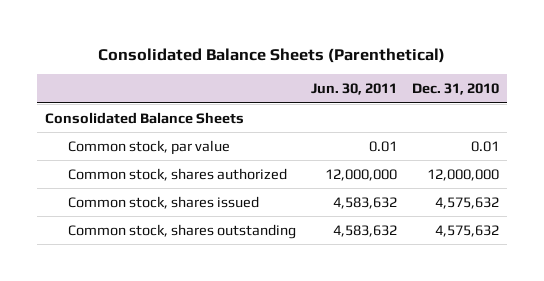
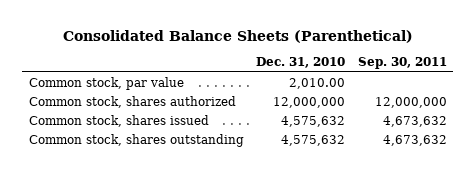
- | Jun. 30, 2011 | Dec. 31, 2010
+ | Dec. 31, 2010 | Sep. 30, 2011
- Consolidated Balance Sheets
- Common stock, par value | 0.01 | 0.01
+ Common stock, par value | 2,010.00 |

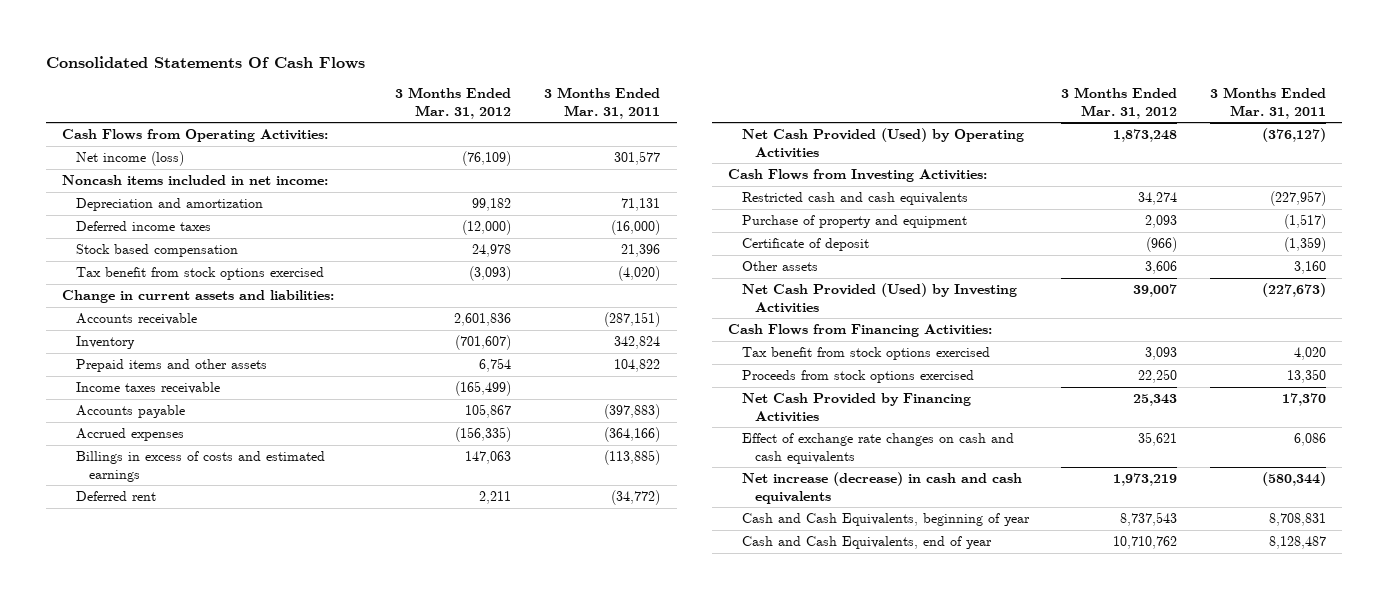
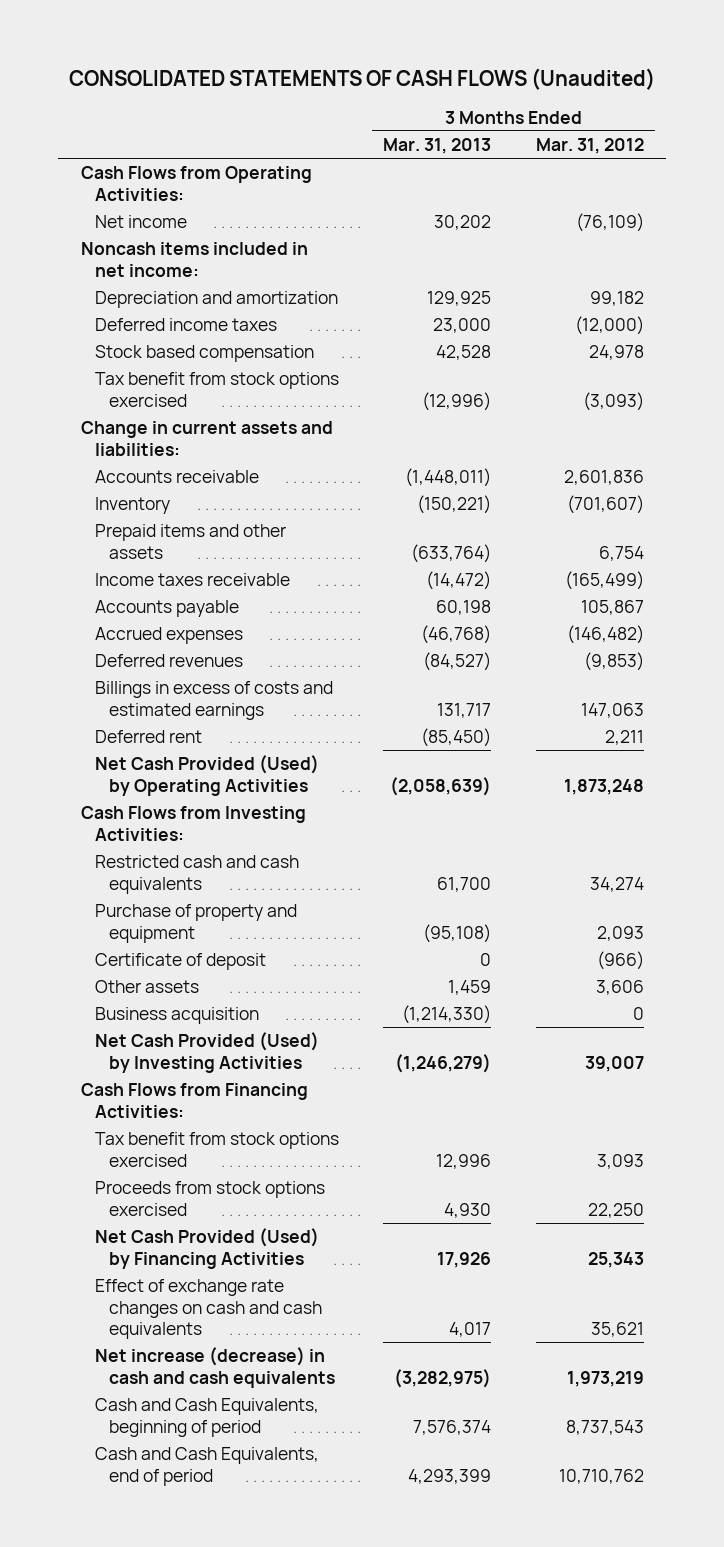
- Consolidated Statements Of Cash Flows
+ CONSOLIDATED STATEMENTS OF CASH FLOWS (Unaudited)
- | 3 Months Ended Mar. 31, 2012 | 3 Months Ended Mar. 31, 2011
+ | 3 Months Ended Mar. 31, 2013 | 3 Months Ended Mar. 31, 2012
- Net income (loss) | (76,109) | 301,577
+ Net income | 30,202 | (76,109)
- Accrued expenses | (156,335) | (364,166)
+ Accrued expenses | (46,768) | (146,482)
+ Deferred revenues | (84,527) | (9,853)
+ Business acquisition | (1,214,330) | 0
- Net Cash Provided by Financing Activities | 25,343 | 17,370
+ Net Cash Provided (Used) by Financing Activities | 17,926 | 25,343
- Cash and Cash Equivalents, beginning of year | 8,737,543 | 8,708,831
- Cash and Cash Equivalents, end of year | 10,710,762 | 8,128,487
+ Cash and Cash Equivalents, beginning of period | 7,576,374 | 8,737,543
+ Cash and Cash Equivalents, end of period | 4,293,399 | 10,710,762

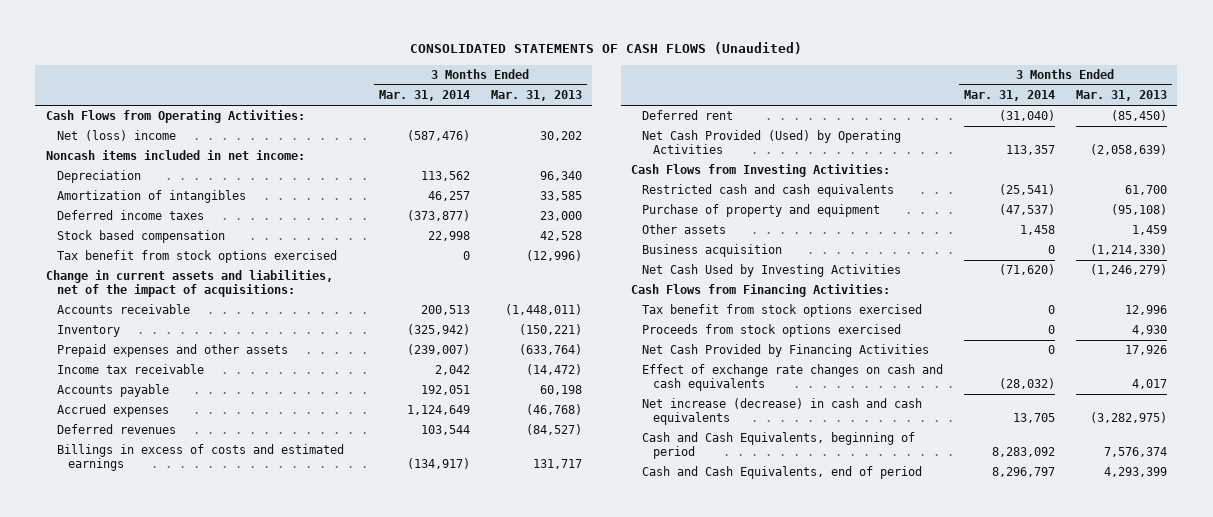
- | 3 Months Ended Mar. 31, 2013 | 3 Months Ended Mar. 31, 2012
+ | 3 Months Ended Mar. 31, 2014 | 3 Months Ended Mar. 31, 2013
- Net income | 30,202 | (76,109)
+ Net (loss) income | (587,476) | 30,202
- Depreciation and amortization | 129,925 | 99,182
+ Depreciation | 113,562 | 96,340
+ Amortization of intangibles | 46,257 | 33,585
- Change in current assets and liabilities:
+ Change in current assets and liabilities, net of the impact of acquisitions:
- Prepaid items and other assets | (633,764) | 6,754
- Income taxes receivable | (14,472) | (165,499)
+ Prepaid expenses and other assets | (239,007) | (633,764)
+ Income tax receivable | 2,042 | (14,472)
- Certificate of deposit | 0 | (966)
- Net Cash Provided (Used) by Investing Activities | (1,246,279) | 39,007
+ Net Cash Used by Investing Activities | (71,620) | (1,246,279)
- Net Cash Provided (Used) by Financing Activities | 17,926 | 25,343
+ Net Cash Provided by Financing Activities | 0 | 17,926

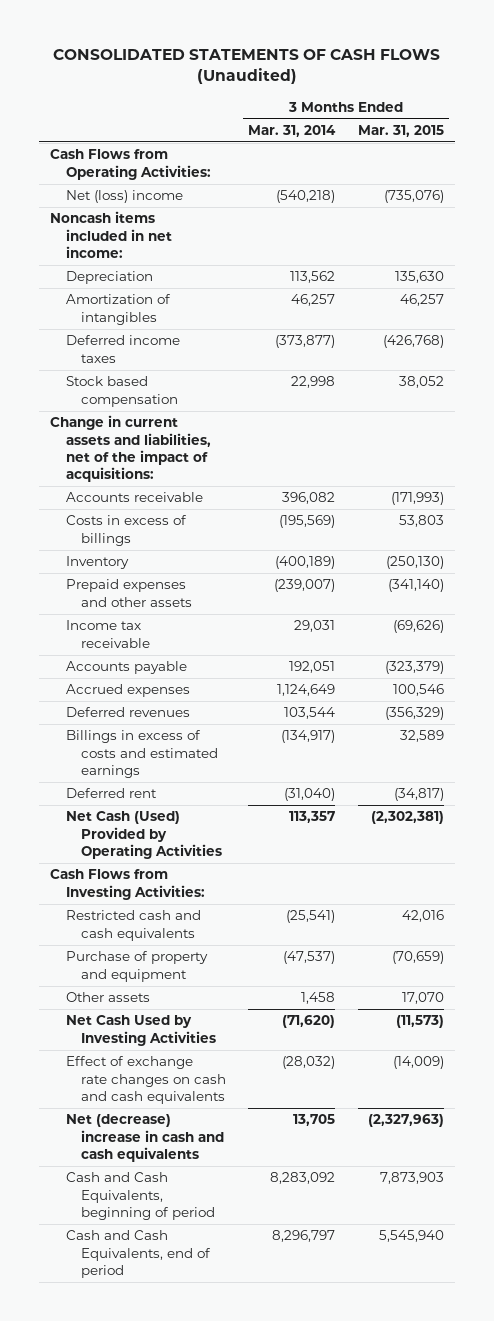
- | 3 Months Ended Mar. 31, 2014 | 3 Months Ended Mar. 31, 2013
+ | 3 Months Ended Mar. 31, 2014 | 3 Months Ended Mar. 31, 2015
- Net (loss) income | (587,476) | 30,202
+ Net (loss) income | (540,218) | (735,076)
- Tax benefit from stock options exercised | 0 | (12,996)
- Accounts receivable | 200,513 | (1,448,011)
- Inventory | (325,942) | (150,221)
+ Accounts receivable | 396,082 | (171,993)
+ Costs in excess of billings | (195,569) | 53,803
+ Inventory | (400,189) | (250,130)
- Income tax receivable | 2,042 | (14,472)
+ Income tax receivable | 29,031 | (69,626)
- Net Cash Provided (Used) by Operating Activities | 113,357 | (2,058,639)
+ Net Cash (Used) Provided by Operating Activities | 113,357 | (2,302,381)
- Business acquisition | 0 | (1,214,330)
- Cash Flows from Financing Activities:
- Tax benefit from stock options exercised | 0 | 12,996
- Proceeds from stock options exercised | 0 | 4,930
- Net Cash Provided by Financing Activities | 0 | 17,926
- Net increase (decrease) in cash and cash equivalents | 13,705 | (3,282,975)
+ Net (decrease) increase in cash and cash equivalents | 13,705 | (2,327,963)

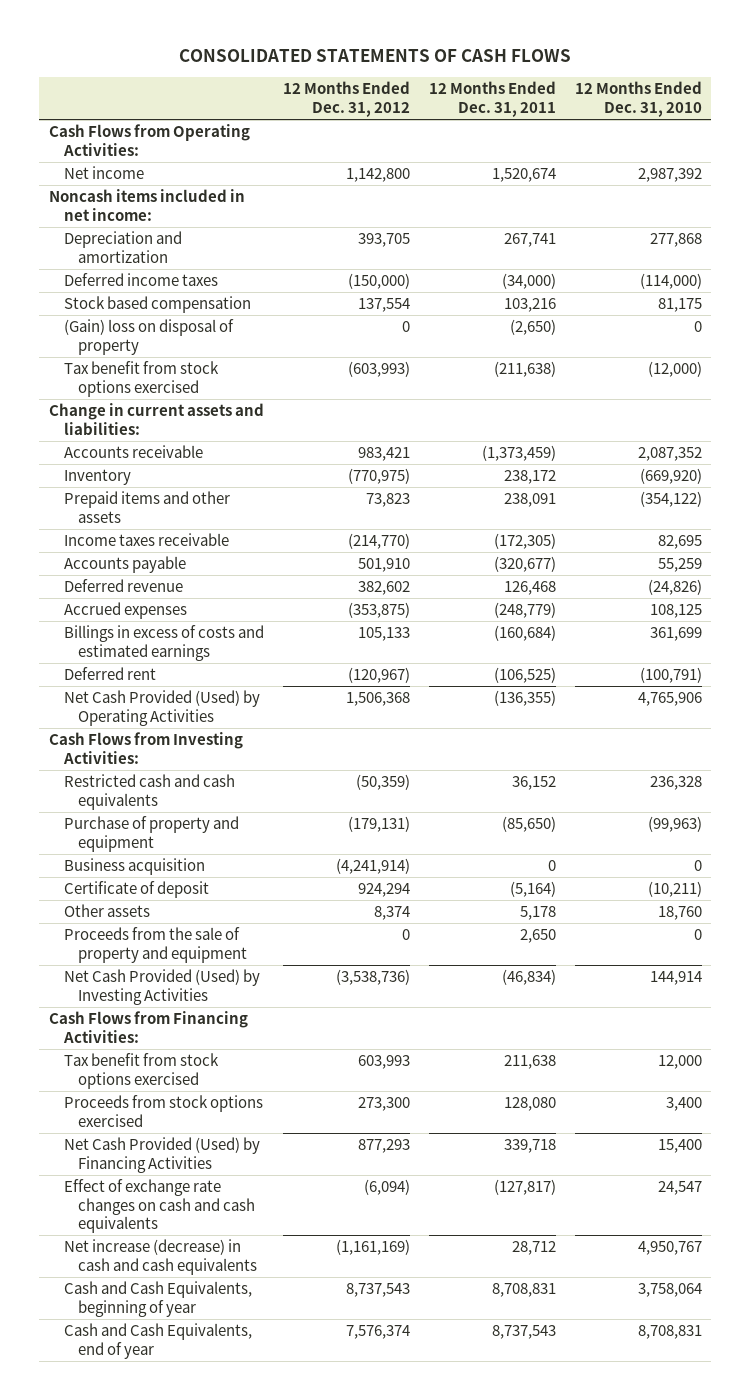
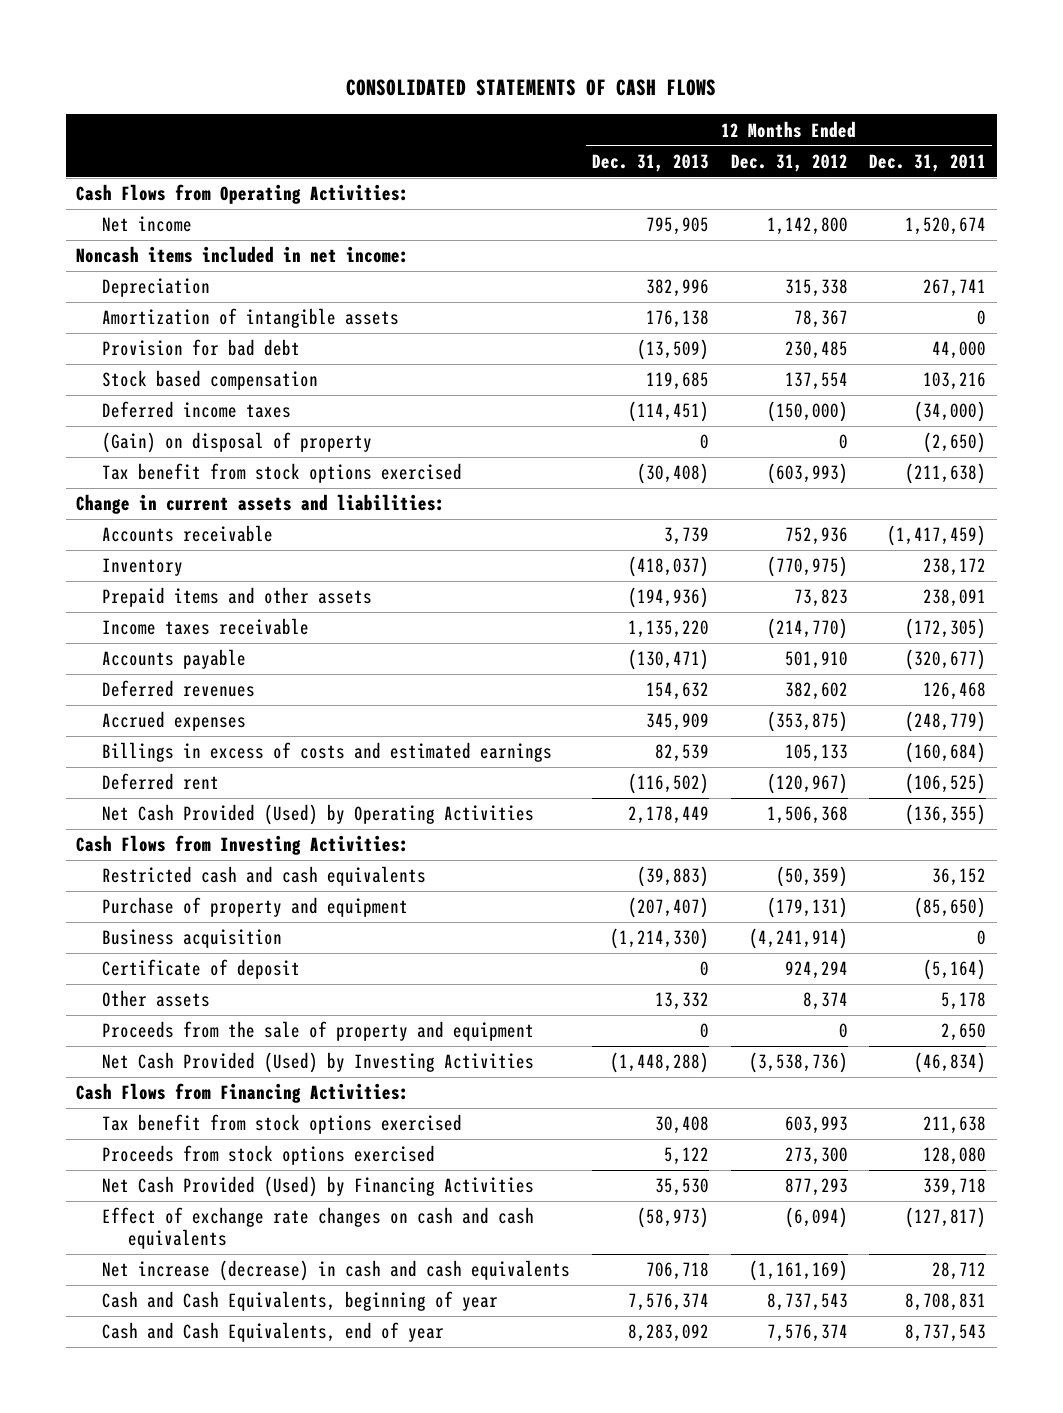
- | 12 Months Ended Dec. 31, 2012 | 12 Months Ended Dec. 31, 2011 | 12 Months Ended Dec. 31, 2010
+ | 12 Months Ended Dec. 31, 2013 | 12 Months Ended Dec. 31, 2012 | 12 Months Ended Dec. 31, 2011
- Depreciation and amortization | 393,705 | 267,741 | 277,868
+ Depreciation | 382,996 | 315,338 | 267,741
+ Amortization of intangible assets | 176,138 | 78,367 | 0
+ Provision for bad debt | (13,509) | 230,485 | 44,000
- (Gain) loss on disposal of property | 0 | (2,650) | 0
moved down: Deferred income taxes | (114,451) | (150,000) | (34,000)
+ (Gain) on disposal of property | 0 | 0 | (2,650)
- Accounts receivable | 983,421 | (1,373,459) | 2,087,352
+ Accounts receivable | 3,739 | 752,936 | (1,417,459)
- Deferred revenue | 382,602 | 126,468 | (24,826)
+ Deferred revenues | 154,632 | 382,602 | 126,468

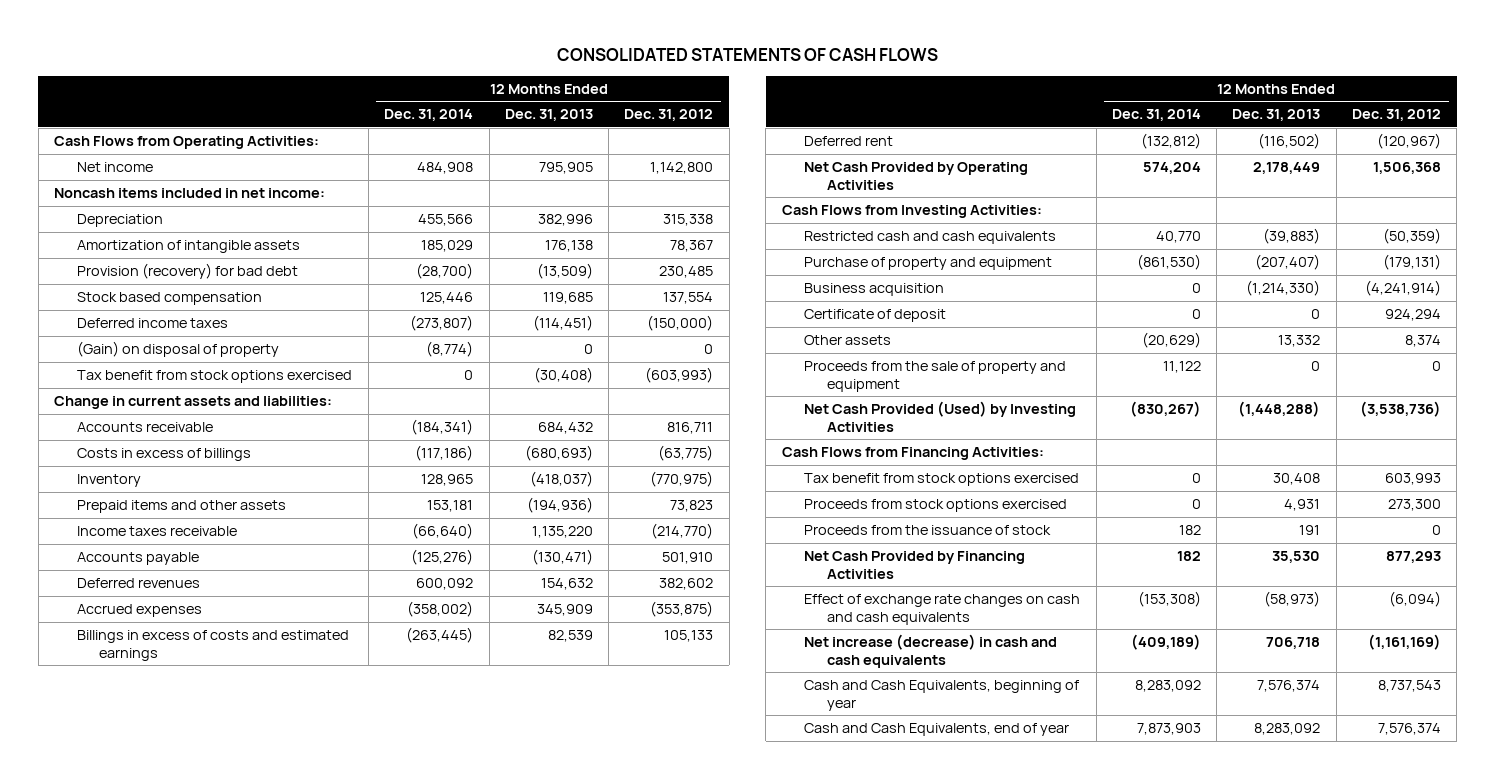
- | 12 Months Ended Dec. 31, 2013 | 12 Months Ended Dec. 31, 2012 | 12 Months Ended Dec. 31, 2011
+ | 12 Months Ended Dec. 31, 2014 | 12 Months Ended Dec. 31, 2013 | 12 Months Ended Dec. 31, 2012
- Provision for bad debt | (13,509) | 230,485 | 44,000
+ Provision (recovery) for bad debt | (28,700) | (13,509) | 230,485
- Accounts receivable | 3,739 | 752,936 | (1,417,459)
+ Accounts receivable | (184,341) | 684,432 | 816,711
+ Costs in excess of billings | (117,186) | (680,693) | (63,775)
- Net Cash Provided (Used) by Operating Activities | 2,178,449 | 1,506,368 | (136,355)
+ Net Cash Provided by Operating Activities | 574,204 | 2,178,449 | 1,506,368
- Proceeds from stock options exercised | 5,122 | 273,300 | 128,080
- Net Cash Provided (Used) by Financing Activities | 35,530 | 877,293 | 339,718
+ Proceeds from stock options exercised | 0 | 4,931 | 273,300
+ Proceeds from the issuance of stock | 182 | 191 | 0
+ Net Cash Provided by Financing Activities | 182 | 35,530 | 877,293

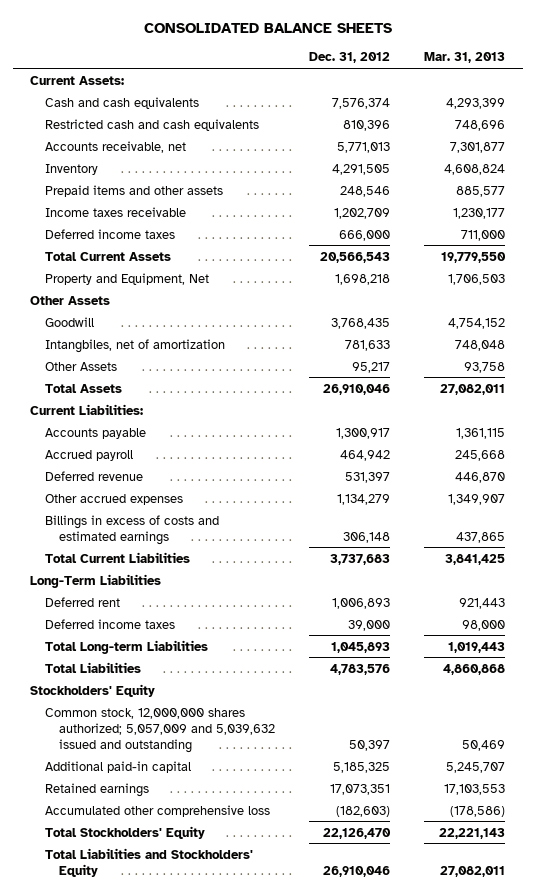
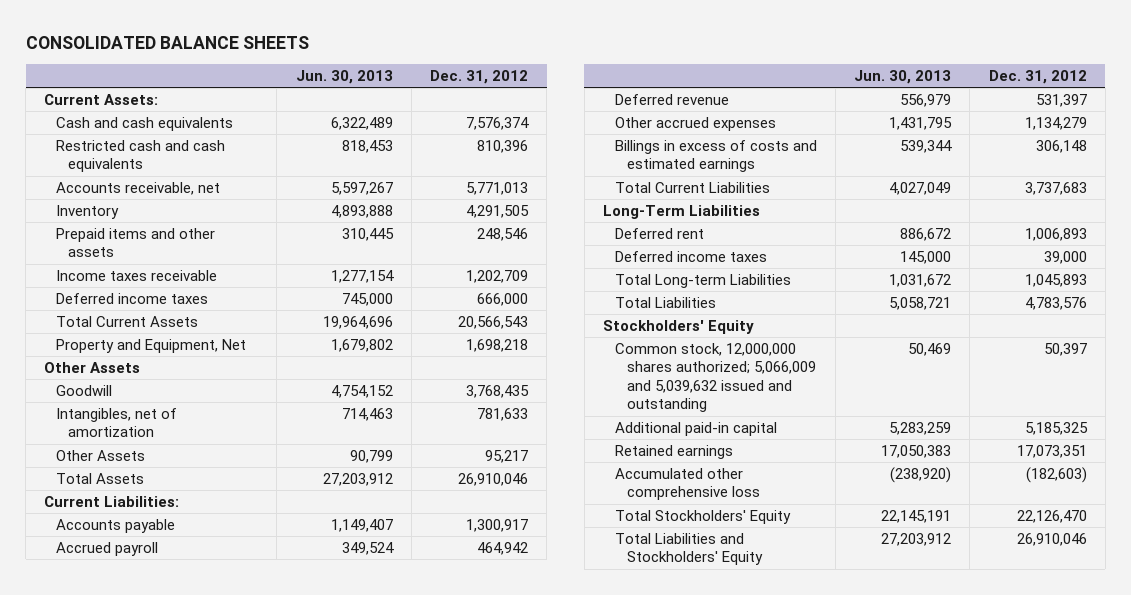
- | Dec. 31, 2012 | Mar. 31, 2013
+ | Jun. 30, 2013 | Dec. 31, 2012
- Intangbiles, net of amortization | 781,633 | 748,048
+ Intangibles, net of amortization | 714,463 | 781,633
- Common stock, 12,000,000 shares authorized; 5,057,009 and 5,039,632 issued and outstanding | 50,397 | 50,469
+ Common stock, 12,000,000 shares authorized; 5,066,009 and 5,039,632 issued and outstanding | 50,469 | 50,397

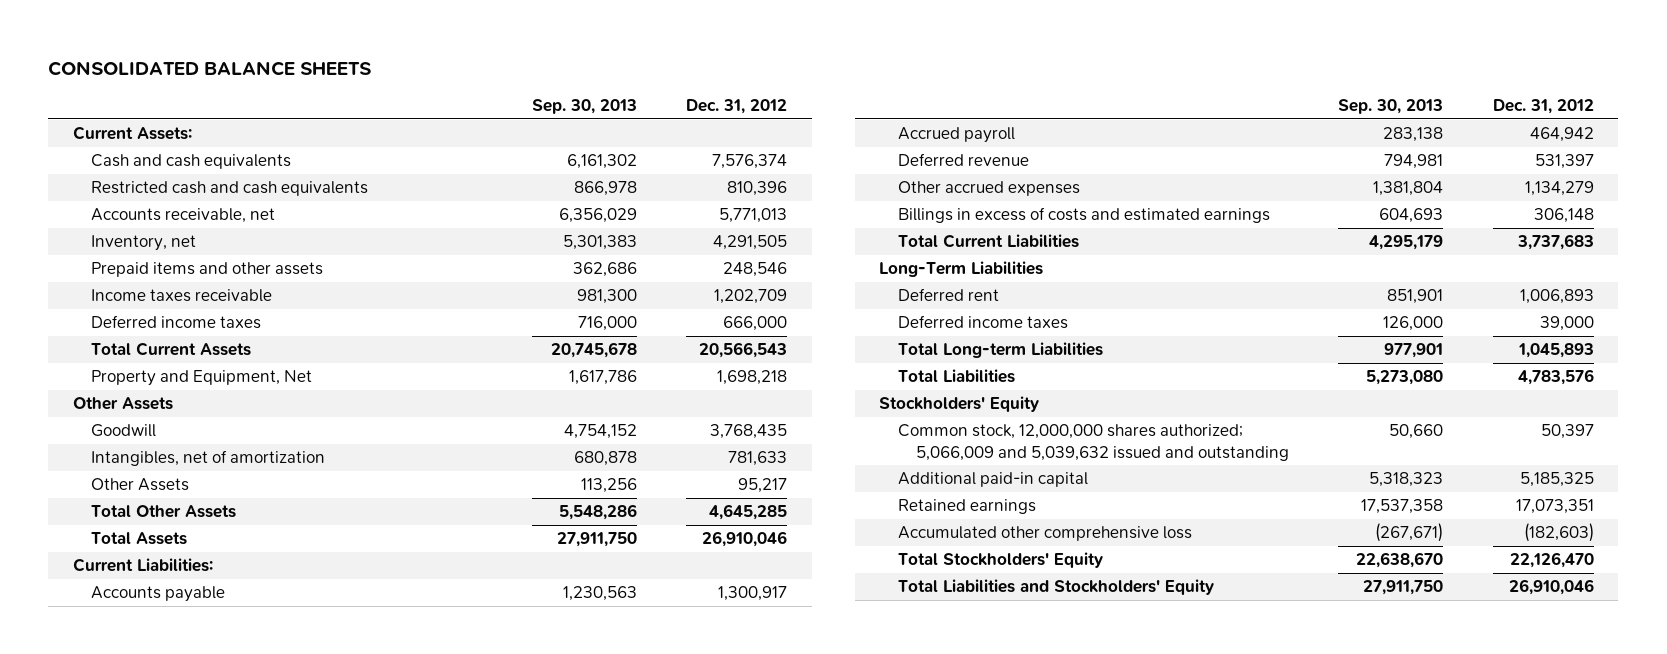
- | Jun. 30, 2013 | Dec. 31, 2012
+ | Sep. 30, 2013 | Dec. 31, 2012
- Inventory | 4,893,888 | 4,291,505
+ Inventory, net | 5,301,383 | 4,291,505
+ Total Other Assets | 5,548,286 | 4,645,285

